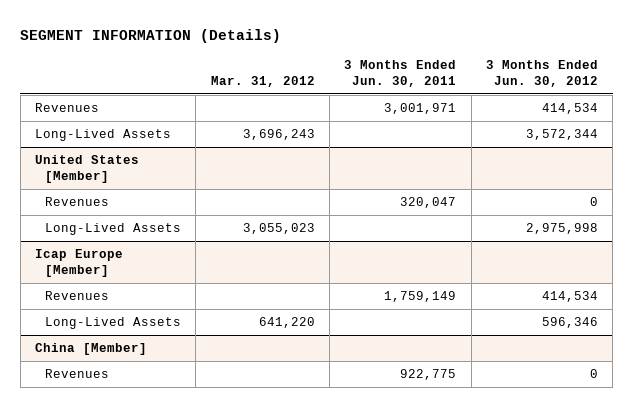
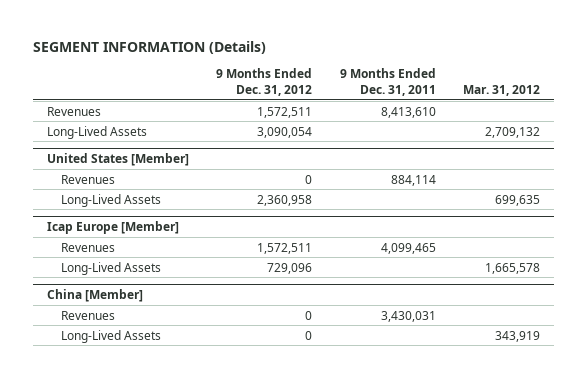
- | Mar. 31, 2012 | 3 Months Ended Jun. 30, 2011 | 3 Months Ended Jun. 30, 2012
+ | 9 Months Ended Dec. 31, 2012 | 9 Months Ended Dec. 31, 2011 | Mar. 31, 2012
- Long-Lived Assets | 3,696,243 | | 3,572,344
+ Long-Lived Assets | 3,090,054 | | 2,709,132
@ United States [Member]
- Long-Lived Assets | 3,055,023 | | 2,975,998
+ Long-Lived Assets | 2,360,958 | | 699,635
@ Icap Europe [Member]
- Long-Lived Assets | 641,220 | | 596,346
+ Long-Lived Assets | 729,096 | | 1,665,578
@ China [Member]
+ Long-Lived Assets | 0 | | 343,919

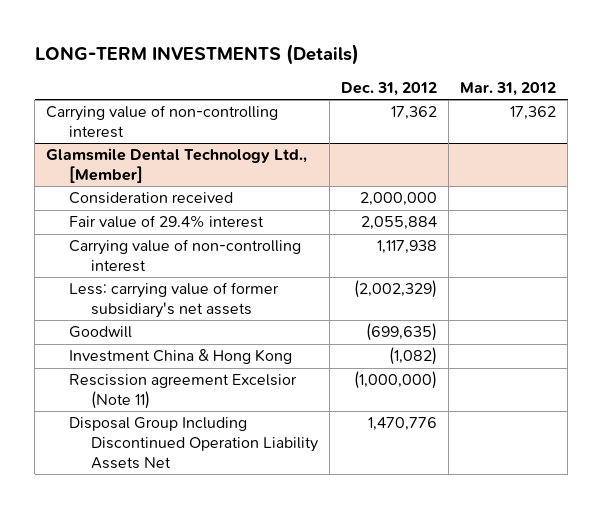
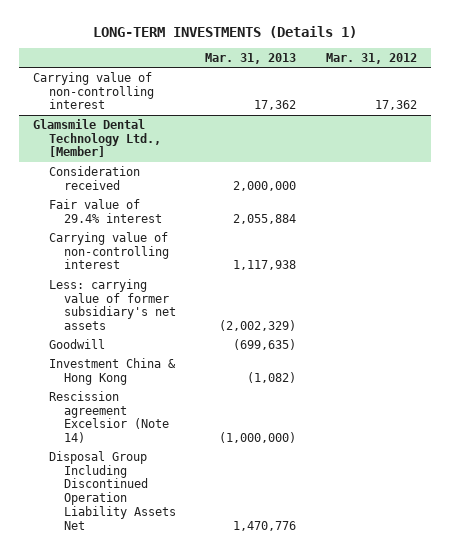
- LONG-TERM INVESTMENTS (Details)
+ LONG-TERM INVESTMENTS (Details 1)
- | Dec. 31, 2012 | Mar. 31, 2012
+ | Mar. 31, 2013 | Mar. 31, 2012
@ Glamsmile Dental Technology Ltd., [Member]
- Rescission agreement Excelsior (Note 11) | (1,000,000) |
+ Rescission agreement Excelsior (Note 14) | (1,000,000) |

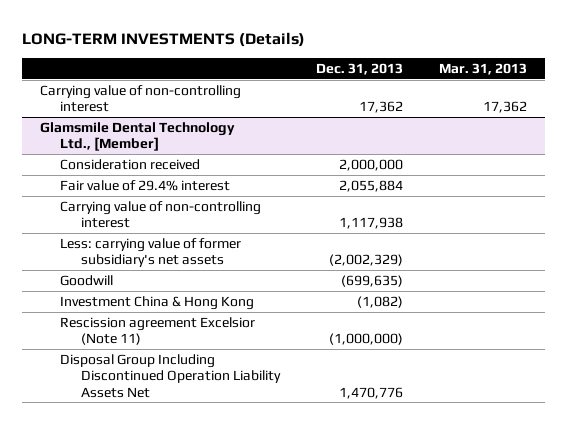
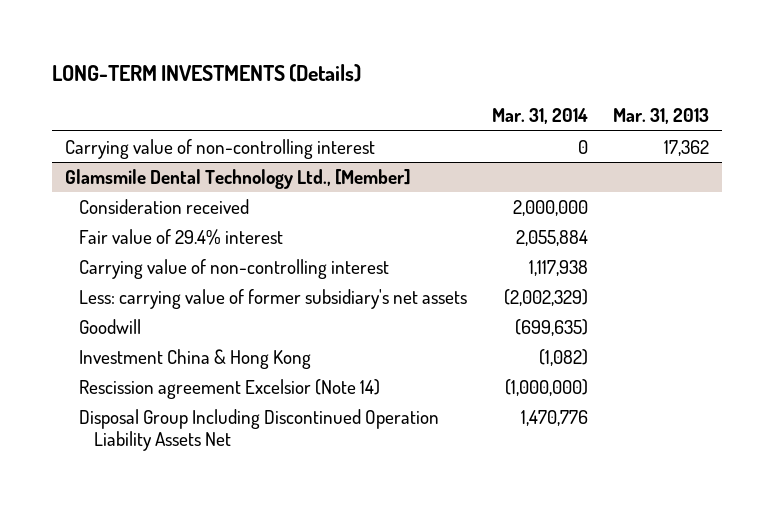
- | Dec. 31, 2013 | Mar. 31, 2013
+ | Mar. 31, 2014 | Mar. 31, 2013
@ Glamsmile Dental Technology Ltd., [Member]
- Rescission agreement Excelsior (Note 11) | (1,000,000) |
+ Rescission agreement Excelsior (Note 14) | (1,000,000) |

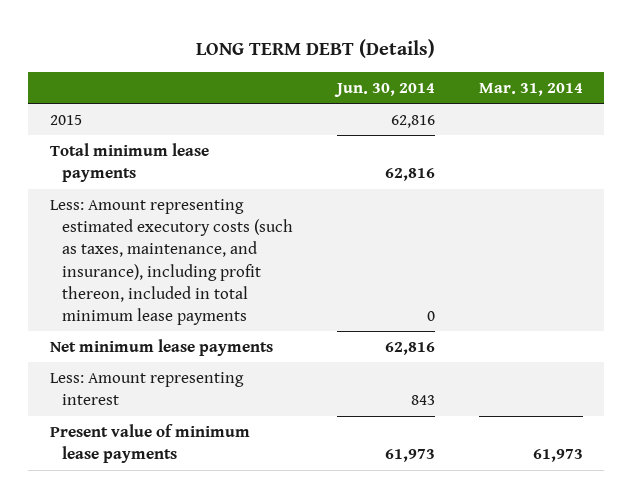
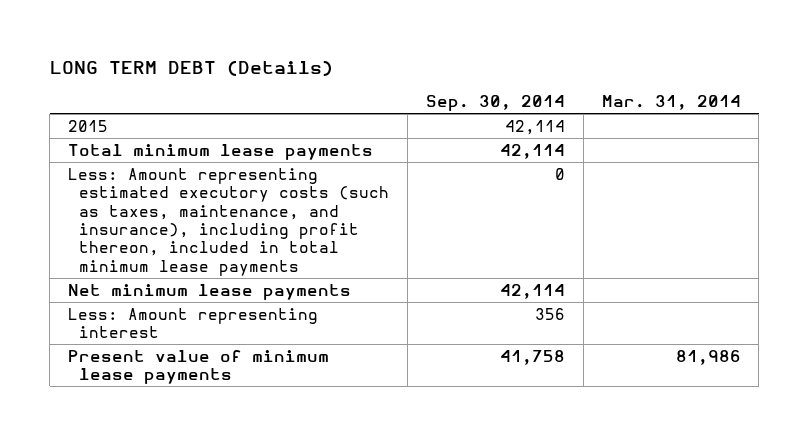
- | Jun. 30, 2014 | Mar. 31, 2014
+ | Sep. 30, 2014 | Mar. 31, 2014
- Present value of minimum lease payments | 61,973 | 61,973
+ Present value of minimum lease payments | 41,758 | 81,986

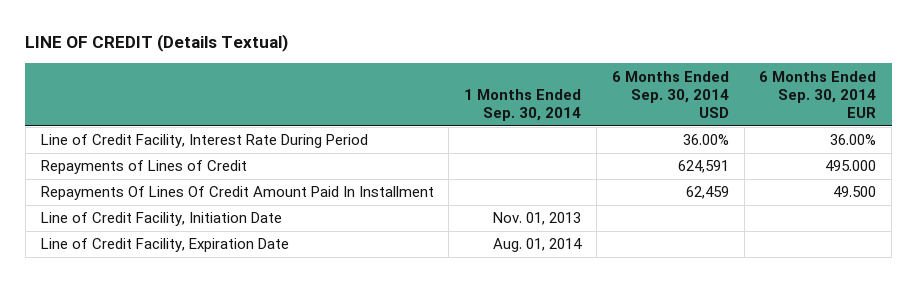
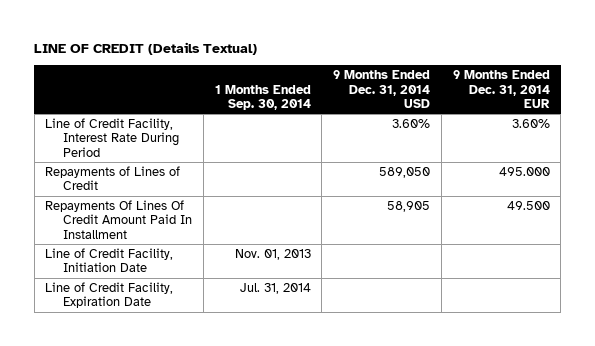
- | 1 Months Ended Sep. 30, 2014 | 6 Months Ended Sep. 30, 2014 USD | 6 Months Ended Sep. 30, 2014 EUR
+ | 1 Months Ended Sep. 30, 2014 | 9 Months Ended Dec. 31, 2014 USD | 9 Months Ended Dec. 31, 2014 EUR
- Line of Credit Facility, Expiration Date | Aug. 01, 2014 | |
+ Line of Credit Facility, Expiration Date | Jul. 31, 2014 | |

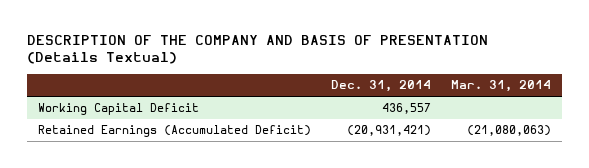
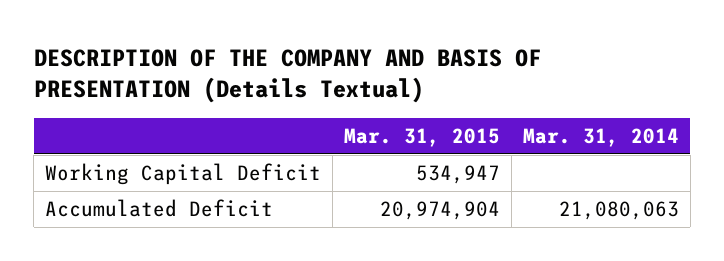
- | Dec. 31, 2014 | Mar. 31, 2014
+ | Mar. 31, 2015 | Mar. 31, 2014
- Retained Earnings (Accumulated Deficit) | (20,931,421) | (21,080,063)
+ Accumulated Deficit | 20,974,904 | 21,080,063

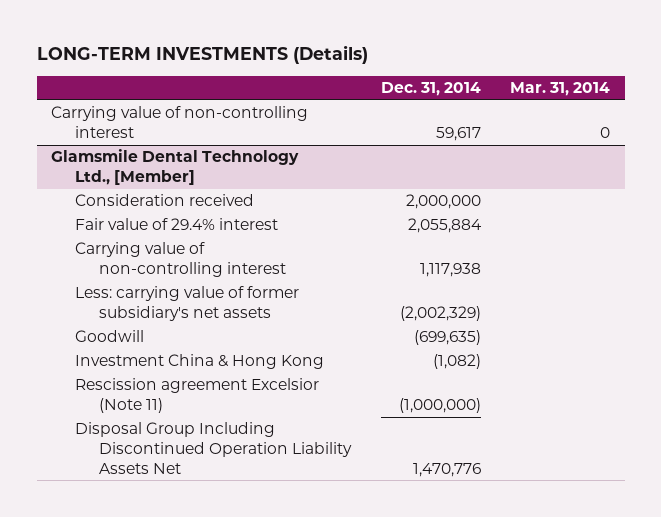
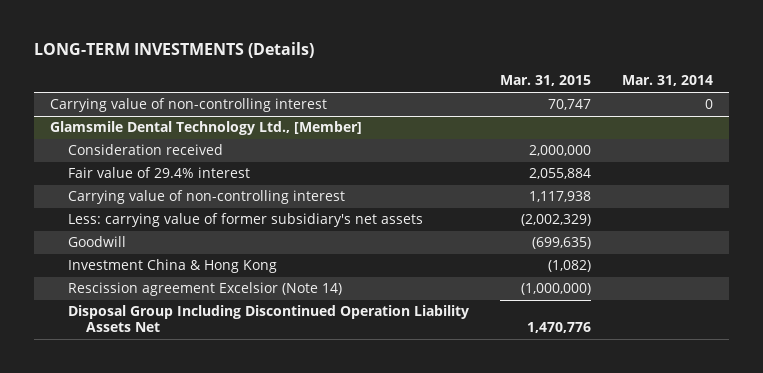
- | Dec. 31, 2014 | Mar. 31, 2014
+ | Mar. 31, 2015 | Mar. 31, 2014
@ Glamsmile Dental Technology Ltd., [Member]
- Rescission agreement Excelsior (Note 11) | (1,000,000) |
+ Rescission agreement Excelsior (Note 14) | (1,000,000) |

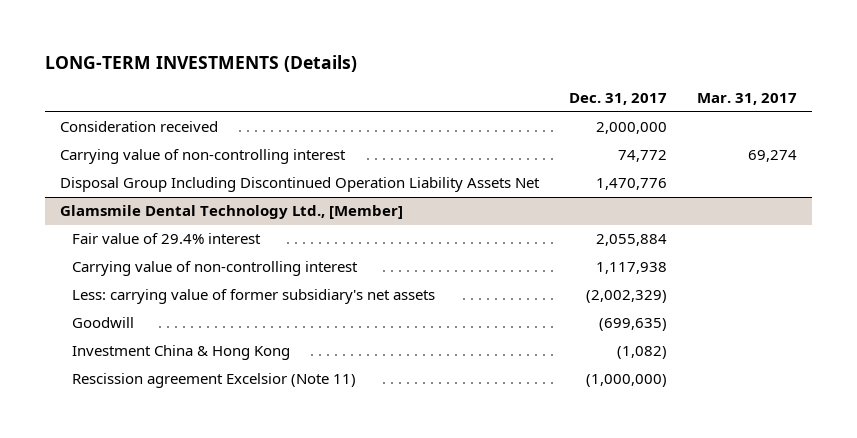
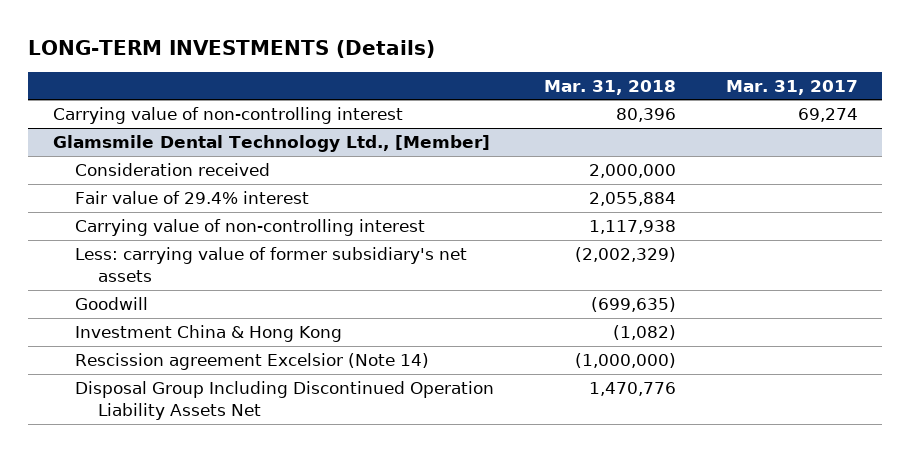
- | Dec. 31, 2017 | Mar. 31, 2017
+ | Mar. 31, 2018 | Mar. 31, 2017
- Consideration received | 2,000,000 |
- Disposal Group Including Discontinued Operation Liability Assets Net | 1,470,776 |
@ Glamsmile Dental Technology Ltd., [Member]
+ Consideration received | 2,000,000 |
- Rescission agreement Excelsior (Note 11) | (1,000,000) |
+ Rescission agreement Excelsior (Note 14) | (1,000,000) |
+ Disposal Group Including Discontinued Operation Liability Assets Net | 1,470,776 |

